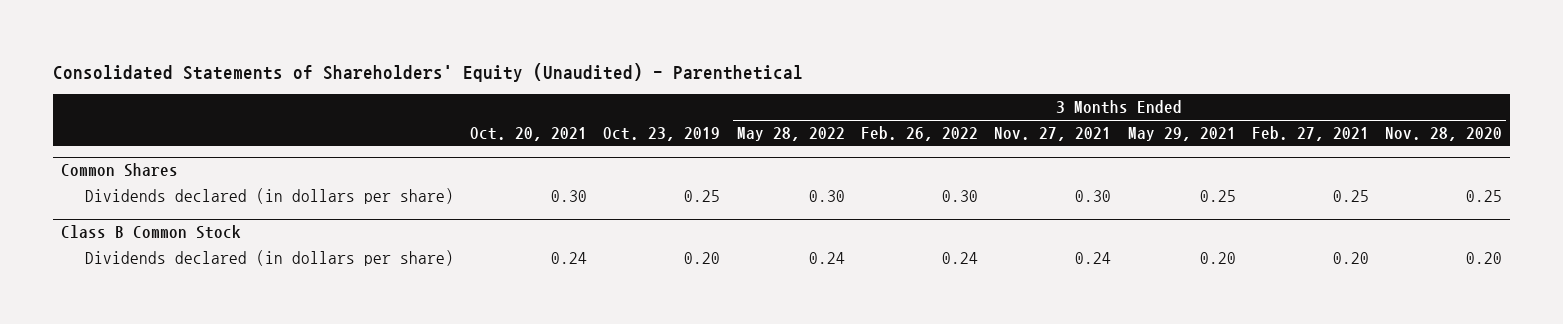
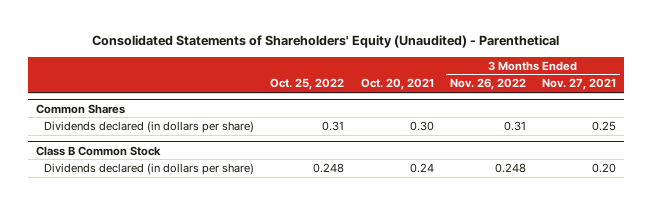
- | Oct. 20, 2021 | Oct. 23, 2019 | 3 Months Ended May 28, 2022 | 3 Months Ended Feb. 26, 2022 | 3 Months Ended Nov. 27, 2021 | 3 Months Ended May 29, 2021 | 3 Months Ended Feb. 27, 2021 | 3 Months Ended Nov. 28, 2020
+ | Oct. 25, 2022 | Oct. 20, 2021 | 3 Months Ended Nov. 26, 2022 | 3 Months Ended Nov. 27, 2021
@ Common Shares
- Dividends declared (in dollars per share) | 0.30 | 0.25 | 0.30 | 0.30 | 0.30 | 0.25 | 0.25 | 0.25
+ Dividends declared (in dollars per share) | 0.31 | 0.30 | 0.31 | 0.25
@ Class B Common Stock
- Dividends declared (in dollars per share) | 0.24 | 0.20 | 0.24 | 0.24 | 0.24 | 0.20 | 0.20 | 0.20
+ Dividends declared (in dollars per share) | 0.248 | 0.24 | 0.248 | 0.20

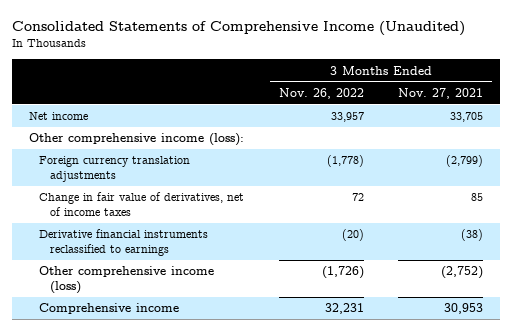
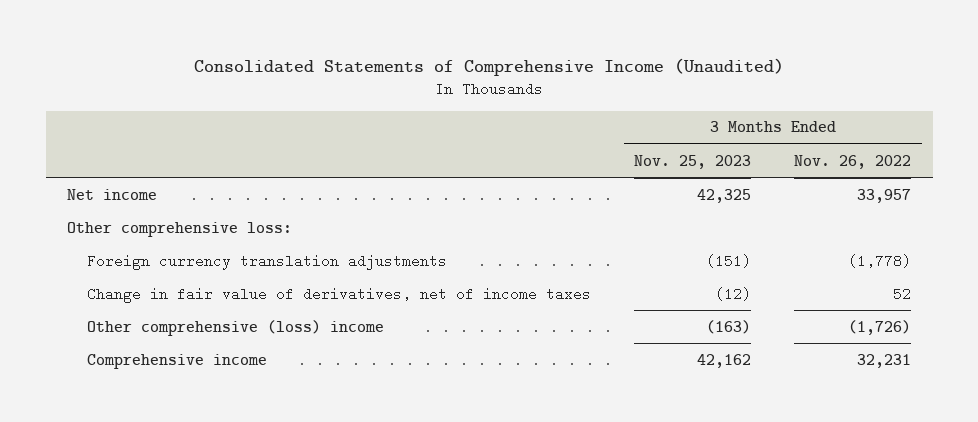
- | 3 Months Ended Nov. 26, 2022 | 3 Months Ended Nov. 27, 2021
+ | 3 Months Ended Nov. 25, 2023 | 3 Months Ended Nov. 26, 2022
- Other comprehensive income (loss):
+ Other comprehensive loss:
- Change in fair value of derivatives, net of income taxes | 72 | 85
- Derivative financial instruments reclassified to earnings | (20) | (38)
- Other comprehensive income (loss) | (1,726) | (2,752)
+ Change in fair value of derivatives, net of income taxes | (12) | 52
+ Other comprehensive (loss) income | (163) | (1,726)

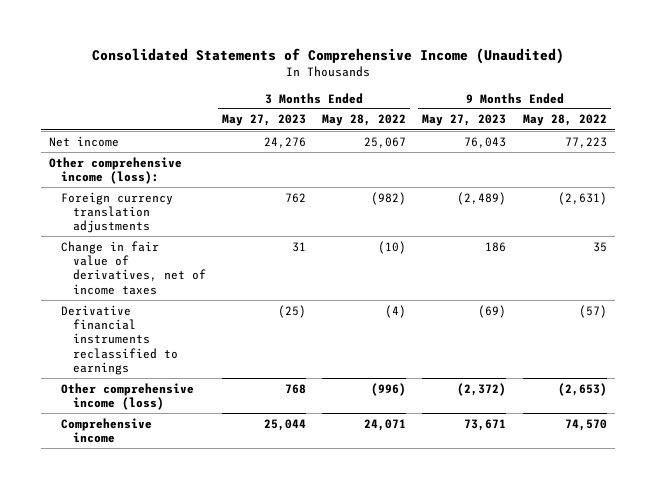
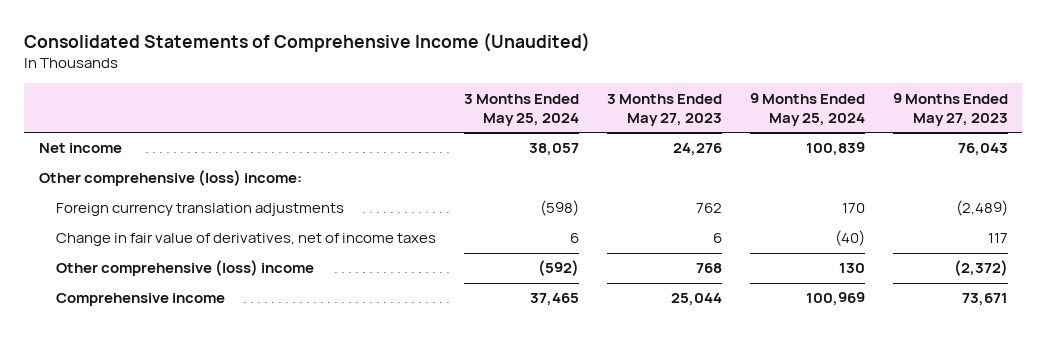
- | 3 Months Ended May 27, 2023 | 3 Months Ended May 28, 2022 | 9 Months Ended May 27, 2023 | 9 Months Ended May 28, 2022
+ | 3 Months Ended May 25, 2024 | 3 Months Ended May 27, 2023 | 9 Months Ended May 25, 2024 | 9 Months Ended May 27, 2023
- Other comprehensive income (loss):
+ Other comprehensive (loss) income:
- Change in fair value of derivatives, net of income taxes | 31 | (10) | 186 | 35
- Derivative financial instruments reclassified to earnings | (25) | (4) | (69) | (57)
- Other comprehensive income (loss) | 768 | (996) | (2,372) | (2,653)
+ Change in fair value of derivatives, net of income taxes | 6 | 6 | (40) | 117
+ Other comprehensive (loss) income | (592) | 768 | 130 | (2,372)

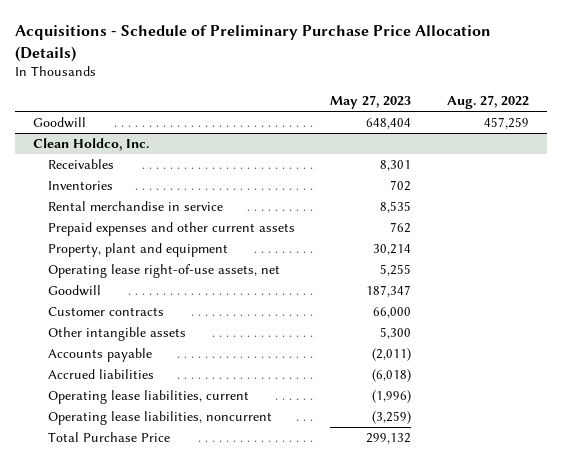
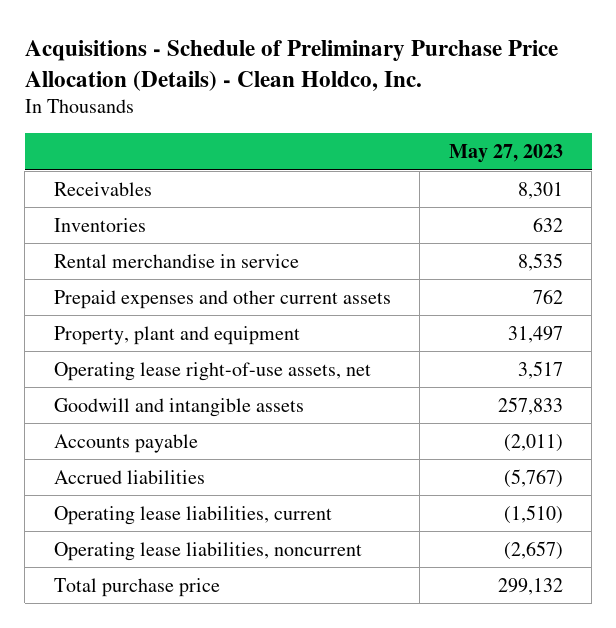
- Acquisitions - Schedule of Preliminary Purchase Price Allocation (Details)
+ Acquisitions - Schedule of Preliminary Purchase Price Allocation (Details) - Clean Holdco, Inc.
- | May 27, 2023 | Aug. 27, 2022
+ | May 27, 2023
- Goodwill | 648,404 | 457,259
- Clean Holdco, Inc.
- Inventories | 702 |
+ Inventories | 632
- Property, plant and equipment | 30,214 |
- Operating lease right-of-use assets, net | 5,255 |
- Goodwill | 187,347 |
- Customer contracts | 66,000 |
- Other intangible assets | 5,300 |
+ Property, plant and equipment | 31,497
+ Operating lease right-of-use assets, net | 3,517
+ Goodwill and intangible assets | 257,833
- Accrued liabilities | (6,018) |
- Operating lease liabilities, current | (1,996) |
- Operating lease liabilities, noncurrent | (3,259) |
- Total Purchase Price | 299,132 |
+ Accrued liabilities | (5,767)
+ Operating lease liabilities, current | (1,510)
+ Operating lease liabilities, noncurrent | (2,657)
+ Total purchase price | 299,132

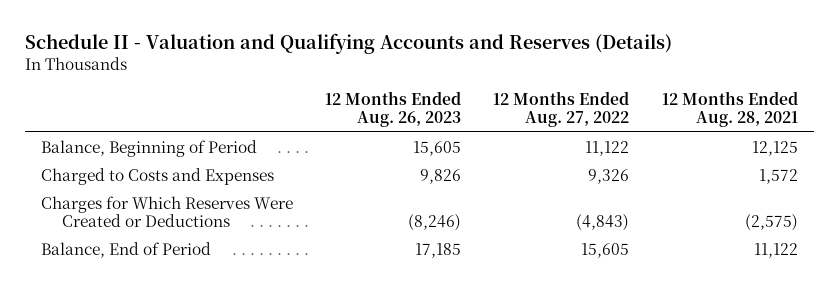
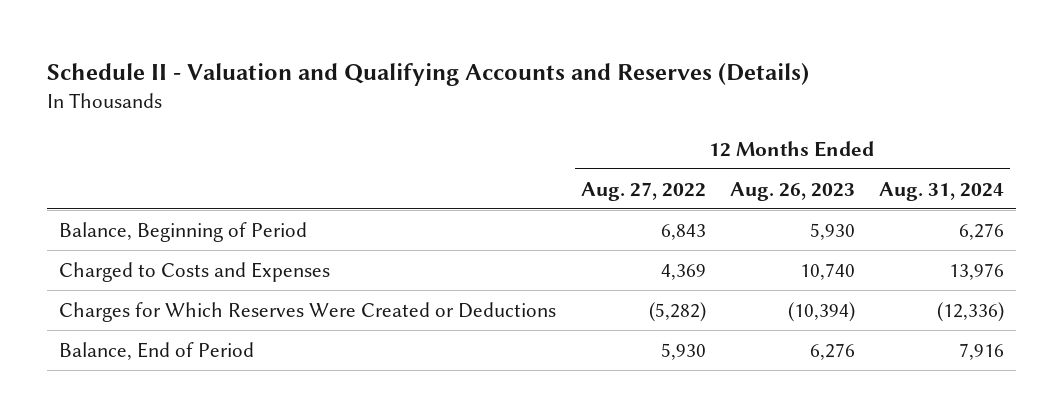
- | 12 Months Ended Aug. 26, 2023 | 12 Months Ended Aug. 27, 2022 | 12 Months Ended Aug. 28, 2021
+ | 12 Months Ended Aug. 27, 2022 | 12 Months Ended Aug. 26, 2023 | 12 Months Ended Aug. 31, 2024
- Balance, Beginning of Period | 15,605 | 11,122 | 12,125
- Charged to Costs and Expenses | 9,826 | 9,326 | 1,572
- Charges for Which Reserves Were Created or Deductions | (8,246) | (4,843) | (2,575)
- Balance, End of Period | 17,185 | 15,605 | 11,122
+ Balance, Beginning of Period | 6,843 | 5,930 | 6,276
+ Charged to Costs and Expenses | 4,369 | 10,740 | 13,976
+ Charges for Which Reserves Were Created or Deductions | (5,282) | (10,394) | (12,336)
+ Balance, End of Period | 5,930 | 6,276 | 7,916

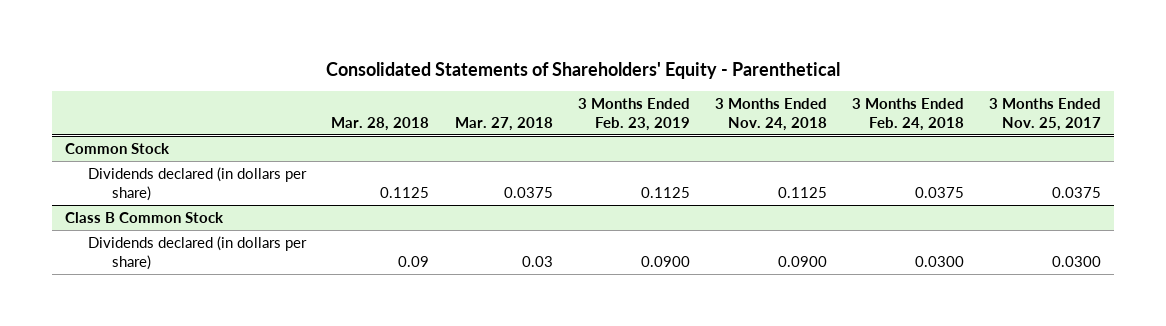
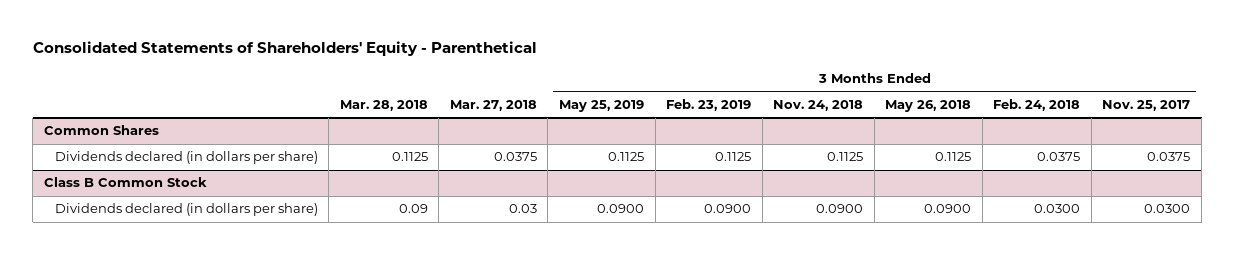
- | Mar. 28, 2018 | Mar. 27, 2018 | 3 Months Ended Feb. 23, 2019 | 3 Months Ended Nov. 24, 2018 | 3 Months Ended Feb. 24, 2018 | 3 Months Ended Nov. 25, 2017
+ | Mar. 28, 2018 | Mar. 27, 2018 | 3 Months Ended May 25, 2019 | 3 Months Ended Feb. 23, 2019 | 3 Months Ended Nov. 24, 2018 | 3 Months Ended May 26, 2018 | 3 Months Ended Feb. 24, 2018 | 3 Months Ended Nov. 25, 2017
- Common Stock
+ Common Shares

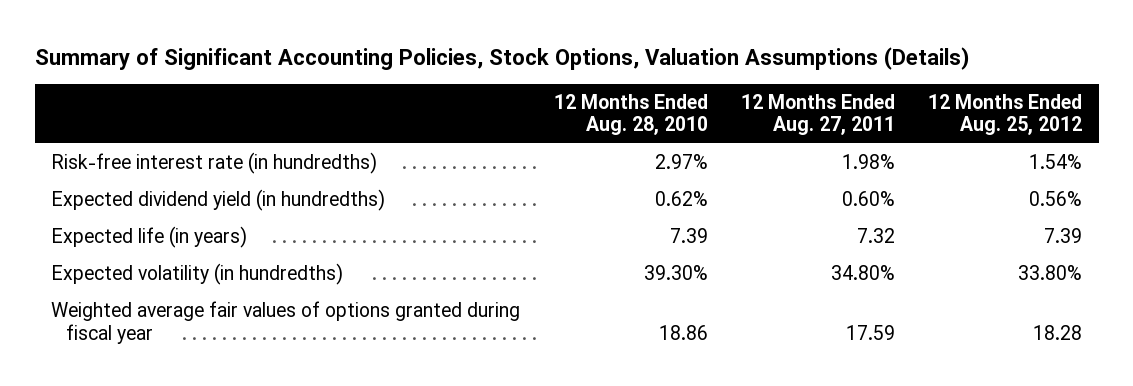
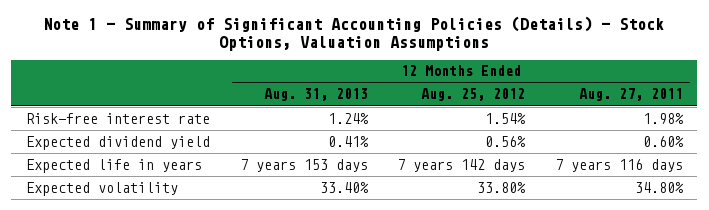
- Summary of Significant Accounting Policies, Stock Options, Valuation Assumptions (Details)
+ Note 1 - Summary of Significant Accounting Policies (Details) - Stock Options, Valuation Assumptions
- | 12 Months Ended Aug. 28, 2010 | 12 Months Ended Aug. 27, 2011 | 12 Months Ended Aug. 25, 2012
+ | 12 Months Ended Aug. 31, 2013 | 12 Months Ended Aug. 25, 2012 | 12 Months Ended Aug. 27, 2011
- Risk-free interest rate (in hundredths) | 2.97% | 1.98% | 1.54%
- Expected dividend yield (in hundredths) | 0.62% | 0.60% | 0.56%
- Expected life (in years) | 7.39 | 7.32 | 7.39
- Expected volatility (in hundredths) | 39.30% | 34.80% | 33.80%
- Weighted average fair values of options granted during fiscal year | 18.86 | 17.59 | 18.28
+ Risk-free interest rate | 1.24% | 1.54% | 1.98%
+ Expected dividend yield | 0.41% | 0.56% | 0.60%
+ Expected life in years | 7 years 153 days | 7 years 142 days | 7 years 116 days
+ Expected volatility | 33.40% | 33.80% | 34.80%

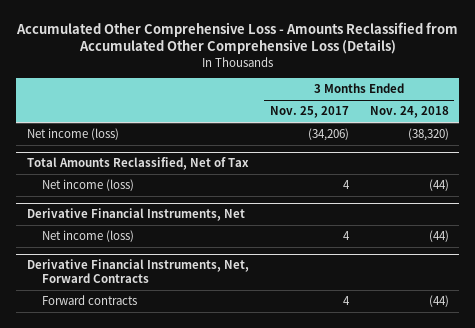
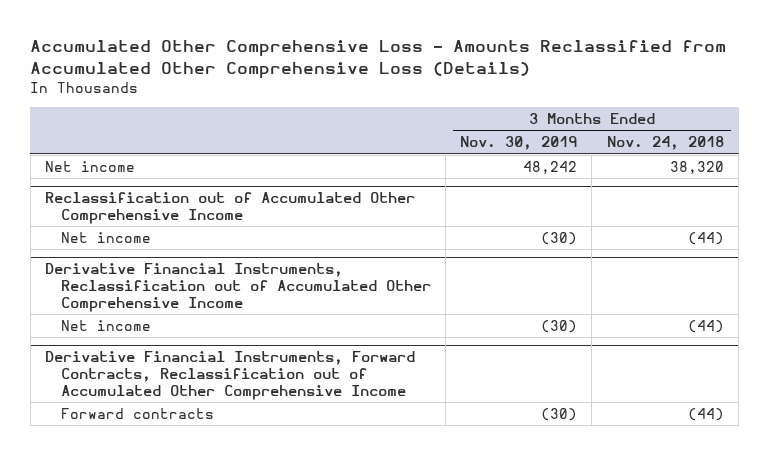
- | 3 Months Ended Nov. 25, 2017 | 3 Months Ended Nov. 24, 2018
+ | 3 Months Ended Nov. 30, 2019 | 3 Months Ended Nov. 24, 2018
- Net income (loss) | (34,206) | (38,320)
- Total Amounts Reclassified, Net of Tax
- Net income (loss) | 4 | (44)
- Derivative Financial Instruments, Net
- Net income (loss) | 4 | (44)
- Derivative Financial Instruments, Net, Forward Contracts
+ Net income | 48,242 | 38,320
+ Reclassification out of Accumulated Other Comprehensive Income
+ Net income | (30) | (44)
+ Derivative Financial Instruments, Reclassification out of Accumulated Other Comprehensive Income
+ Net income | (30) | (44)
+ Derivative Financial Instruments, Forward Contracts, Reclassification out of Accumulated Other Comprehensive Income

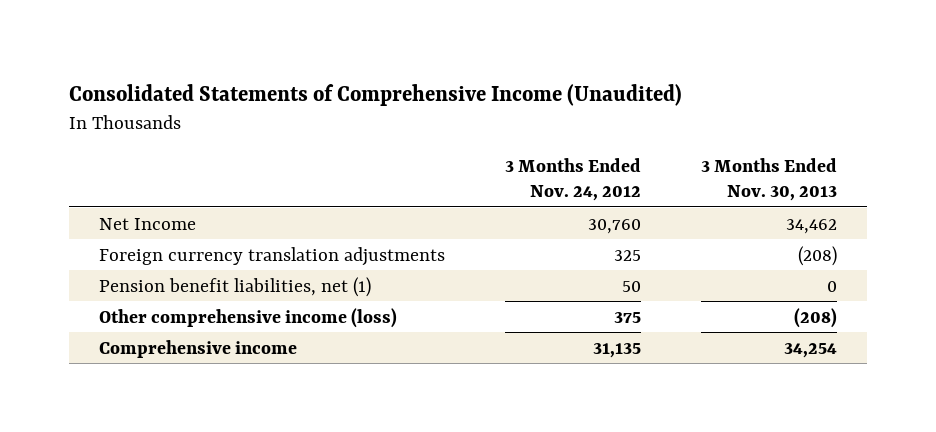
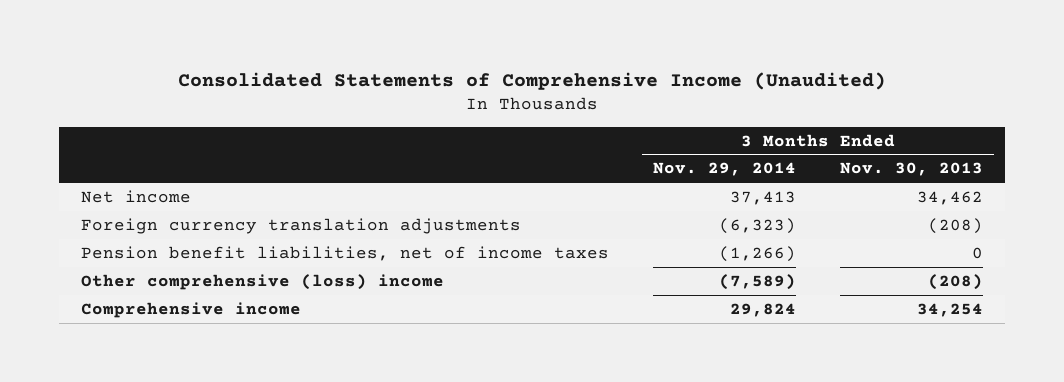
- | 3 Months Ended Nov. 24, 2012 | 3 Months Ended Nov. 30, 2013
+ | 3 Months Ended Nov. 29, 2014 | 3 Months Ended Nov. 30, 2013
- Net Income | 30,760 | 34,462
+ Net income | 37,413 | 34,462
- Pension benefit liabilities, net (1) | 50 | 0
- Other comprehensive income (loss) | 375 | (208)
+ Pension benefit liabilities, net of income taxes | (1,266) | 0
+ Other comprehensive (loss) income | (7,589) | (208)

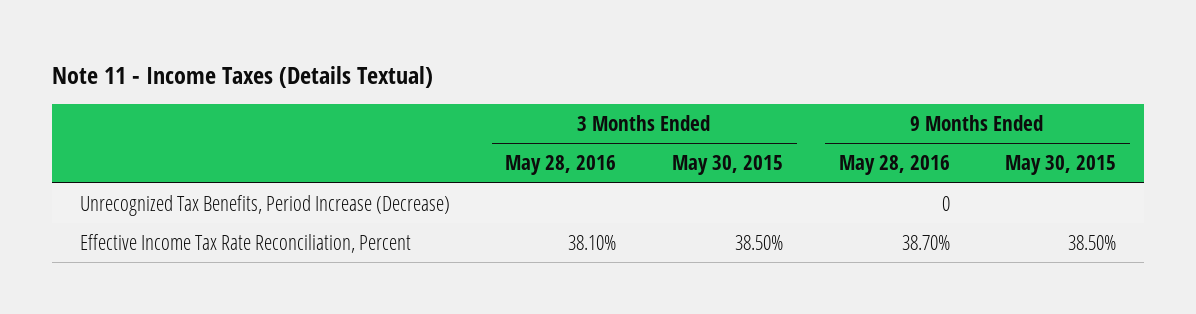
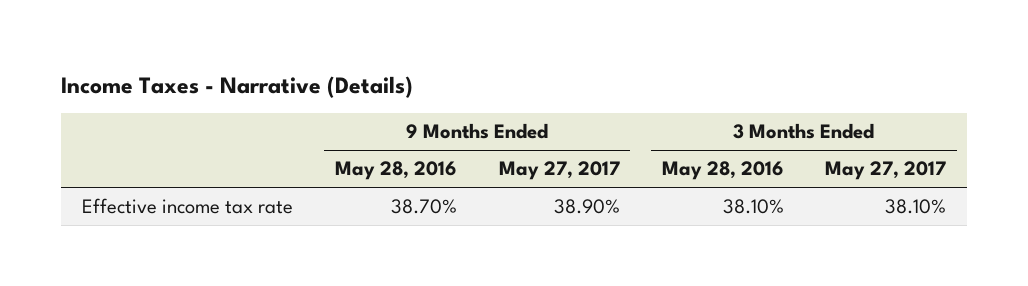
- Note 11 - Income Taxes (Details Textual)
+ Income Taxes - Narrative (Details)
- | 3 Months Ended May 28, 2016 | 3 Months Ended May 30, 2015 | 9 Months Ended May 28, 2016 | 9 Months Ended May 30, 2015
+ | 9 Months Ended May 28, 2016 | 9 Months Ended May 27, 2017 | 3 Months Ended May 28, 2016 | 3 Months Ended May 27, 2017
- Unrecognized Tax Benefits, Period Increase (Decrease) | | | 0 |
- Effective Income Tax Rate Reconciliation, Percent | 38.10% | 38.50% | 38.70% | 38.50%
+ Effective income tax rate | 38.70% | 38.90% | 38.10% | 38.10%

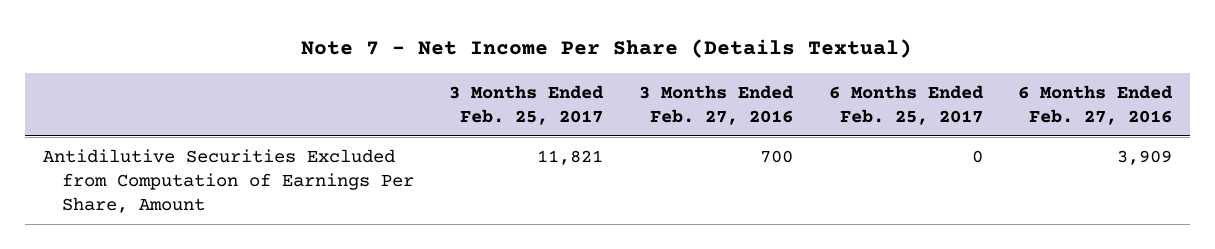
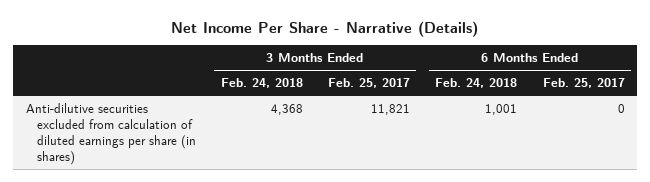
- Note 7 - Net Income Per Share (Details Textual)
+ Net Income Per Share - Narrative (Details)
- | 3 Months Ended Feb. 25, 2017 | 3 Months Ended Feb. 27, 2016 | 6 Months Ended Feb. 25, 2017 | 6 Months Ended Feb. 27, 2016
+ | 3 Months Ended Feb. 24, 2018 | 3 Months Ended Feb. 25, 2017 | 6 Months Ended Feb. 24, 2018 | 6 Months Ended Feb. 25, 2017
- Antidilutive Securities Excluded from Computation of Earnings Per Share, Amount | 11,821 | 700 | 0 | 3,909
+ Anti-dilutive securities excluded from calculation of diluted earnings per share (in shares) | 4,368 | 11,821 | 1,001 | 0

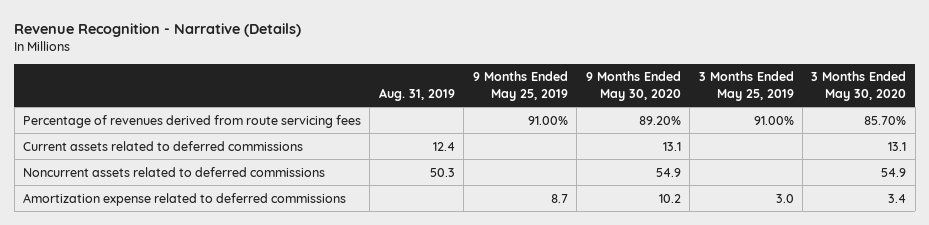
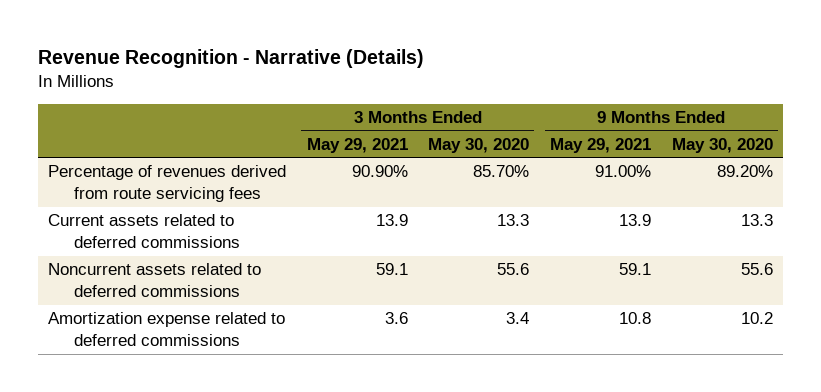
- | Aug. 31, 2019 | 9 Months Ended May 25, 2019 | 9 Months Ended May 30, 2020 | 3 Months Ended May 25, 2019 | 3 Months Ended May 30, 2020
+ | 3 Months Ended May 29, 2021 | 3 Months Ended May 30, 2020 | 9 Months Ended May 29, 2021 | 9 Months Ended May 30, 2020
- Current assets related to deferred commissions | 12.4 | | 13.1 | | 13.1
- Noncurrent assets related to deferred commissions | 50.3 | | 54.9 | | 54.9
+ Current assets related to deferred commissions | 13.9 | 13.3 | 13.9 | 13.3
+ Noncurrent assets related to deferred commissions | 59.1 | 55.6 | 59.1 | 55.6

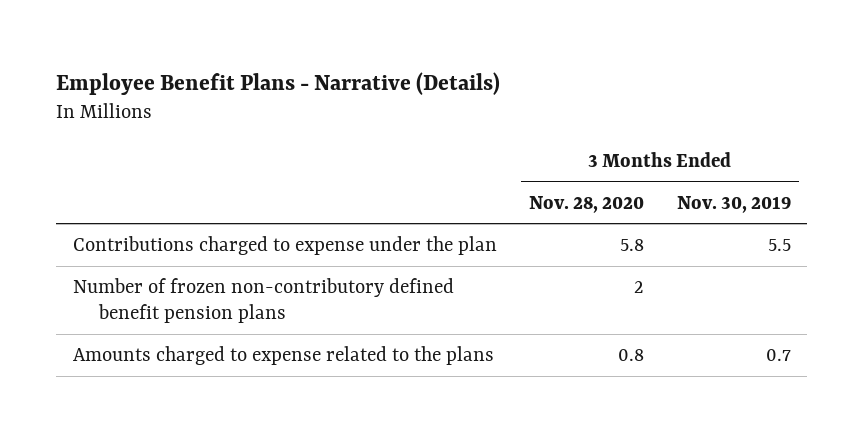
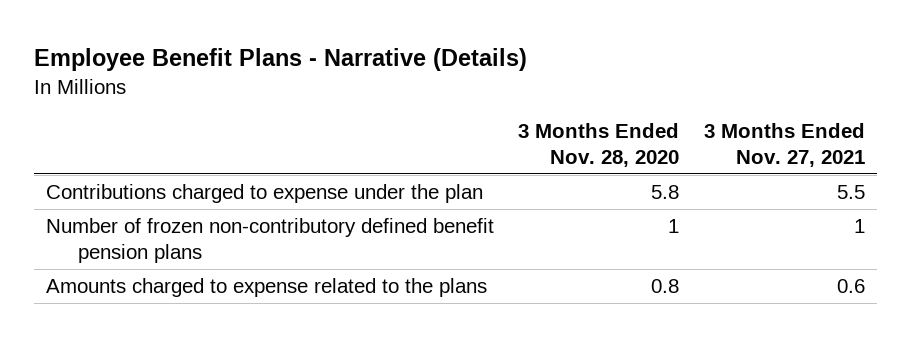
- | 3 Months Ended Nov. 28, 2020 | 3 Months Ended Nov. 30, 2019
+ | 3 Months Ended Nov. 28, 2020 | 3 Months Ended Nov. 27, 2021
- Number of frozen non-contributory defined benefit pension plans | 2 |
+ Number of frozen non-contributory defined benefit pension plans | 1 | 1

